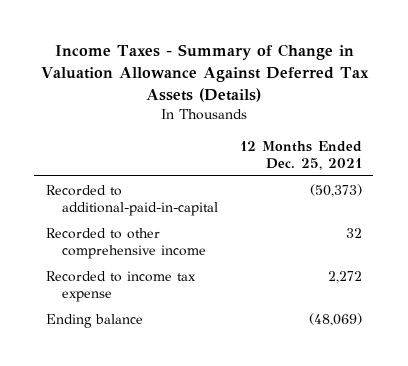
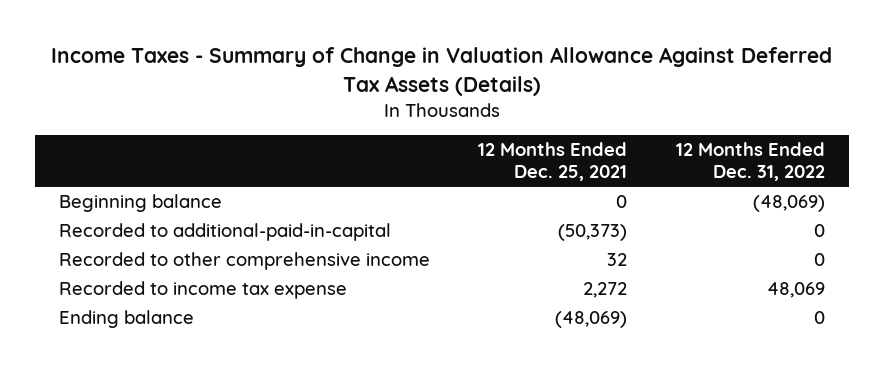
- | 12 Months Ended Dec. 25, 2021
+ | 12 Months Ended Dec. 25, 2021 | 12 Months Ended Dec. 31, 2022
+ Beginning balance | 0 | (48,069)

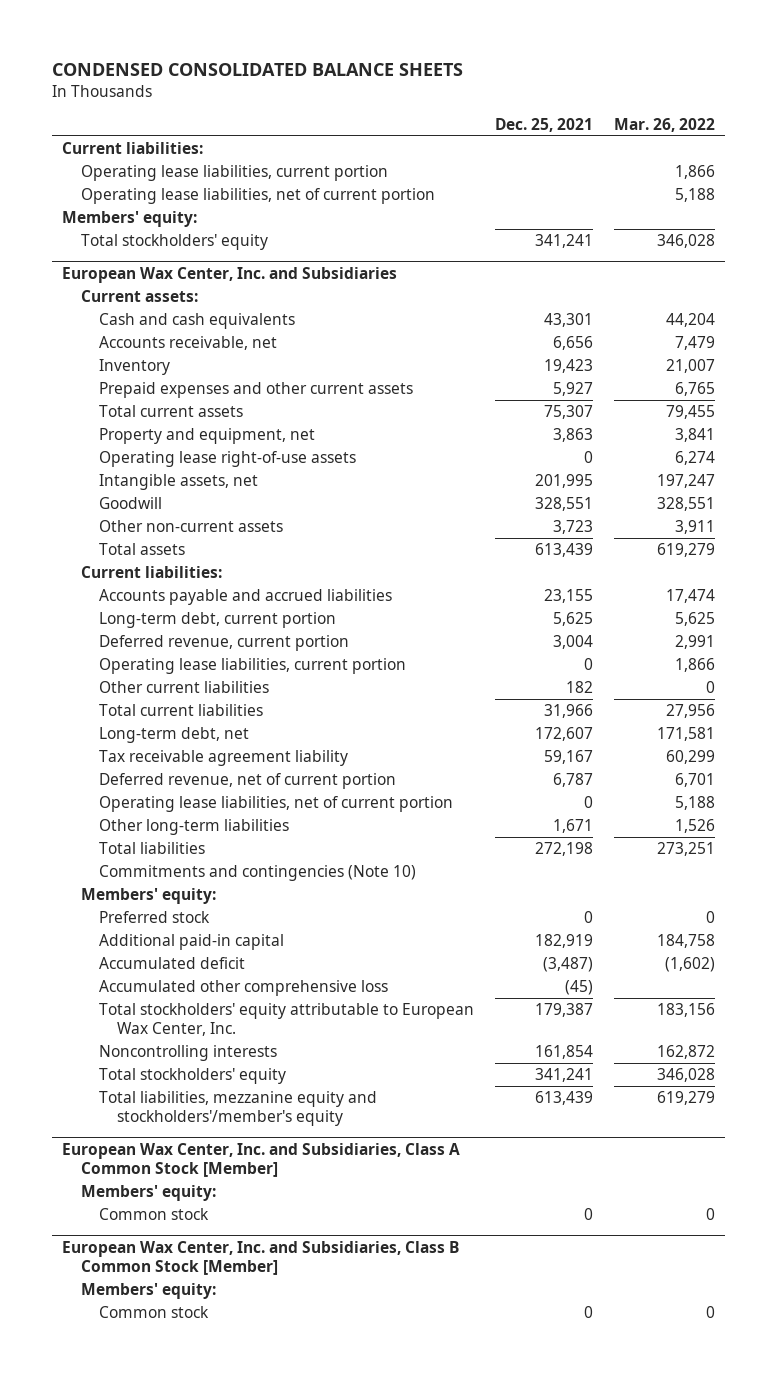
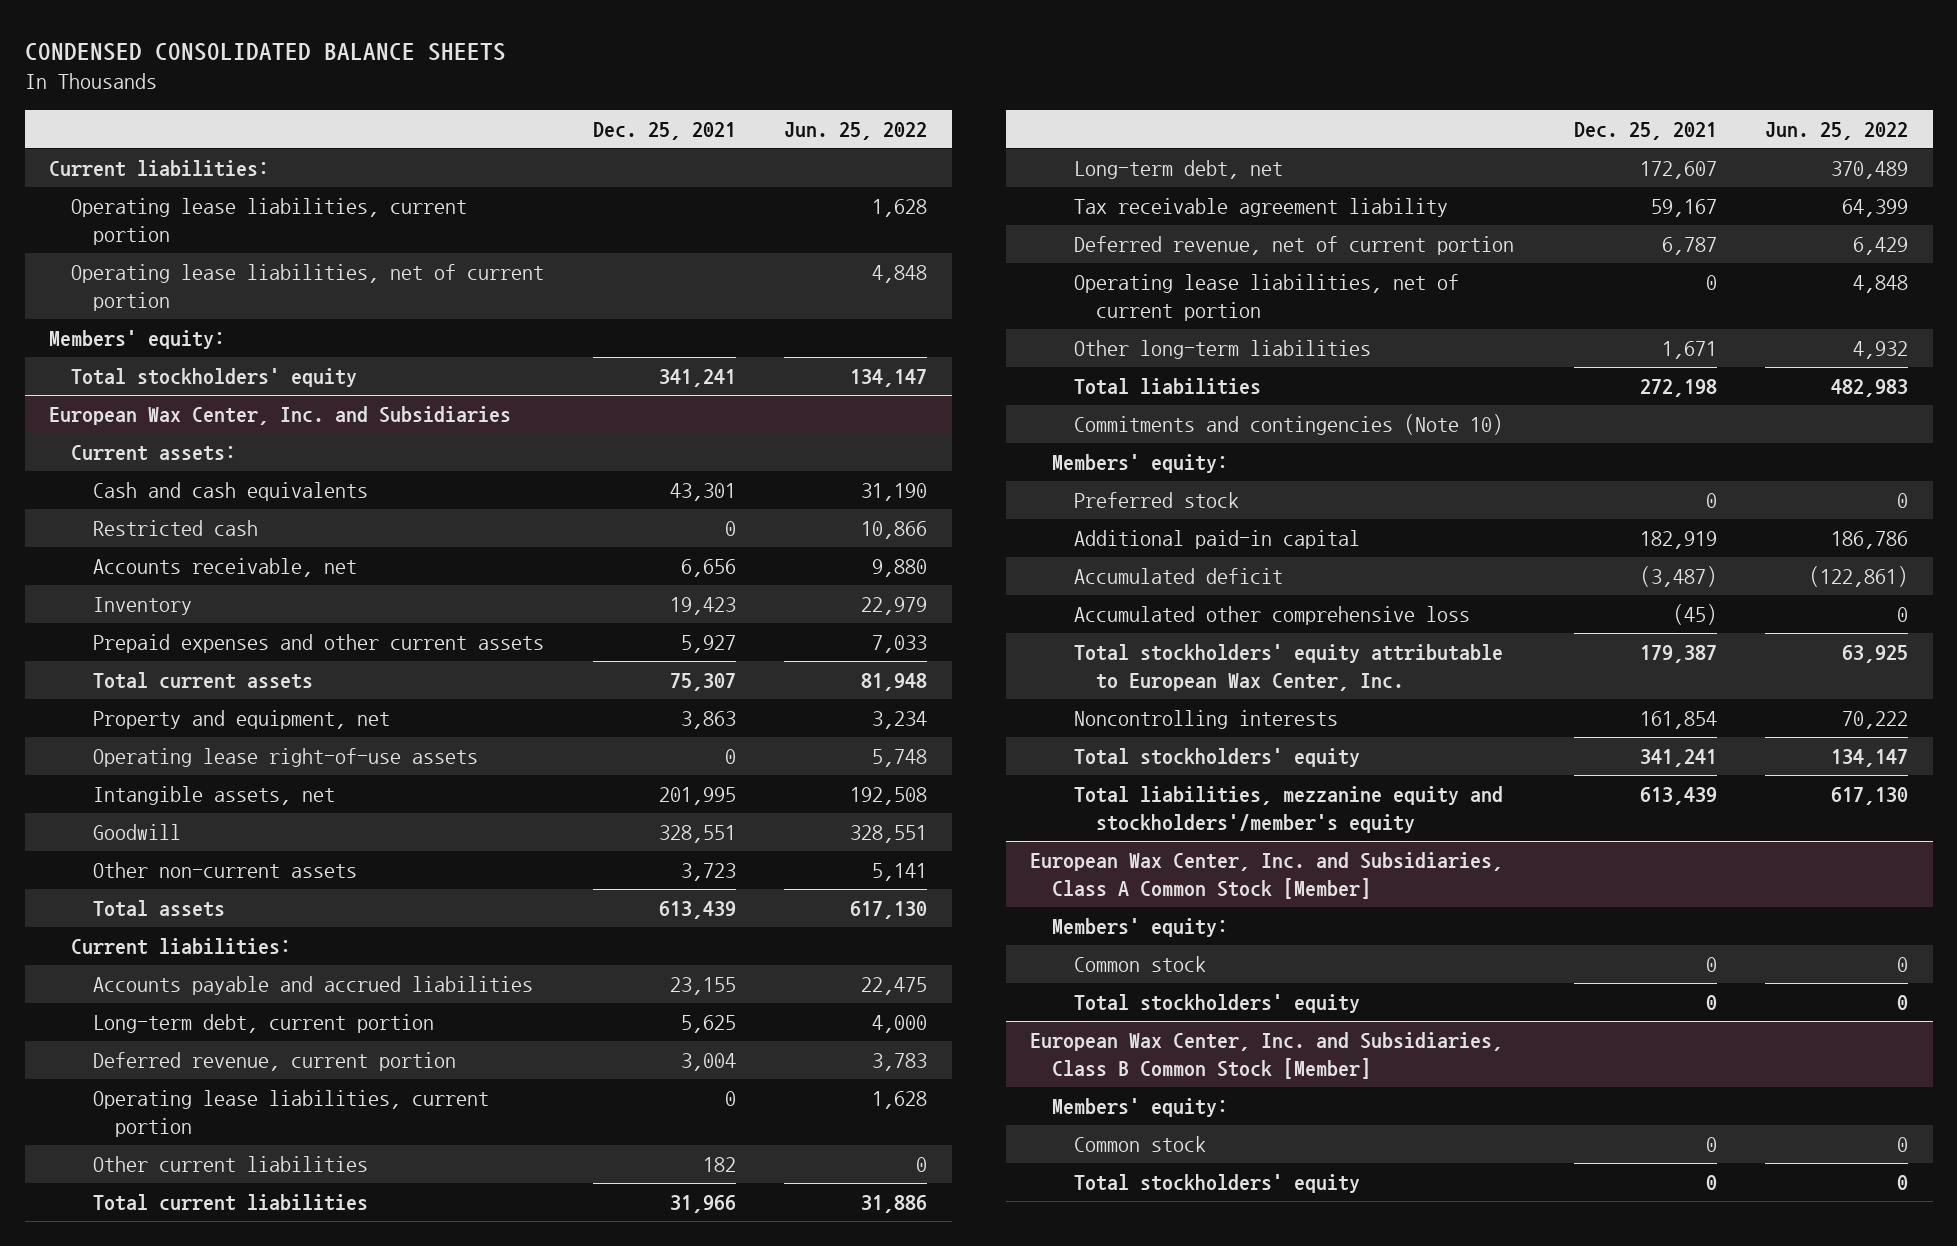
- | Dec. 25, 2021 | Mar. 26, 2022
+ | Dec. 25, 2021 | Jun. 25, 2022
@ European Wax Center, Inc. and Subsidiaries
+ Restricted cash | 0 | 10,866
@ European Wax Center, Inc. and Subsidiaries, Class A Common Stock [Member]
+ Total stockholders' equity | 0 | 0
@ European Wax Center, Inc. and Subsidiaries, Class B Common Stock [Member]
+ Total stockholders' equity | 0 | 0

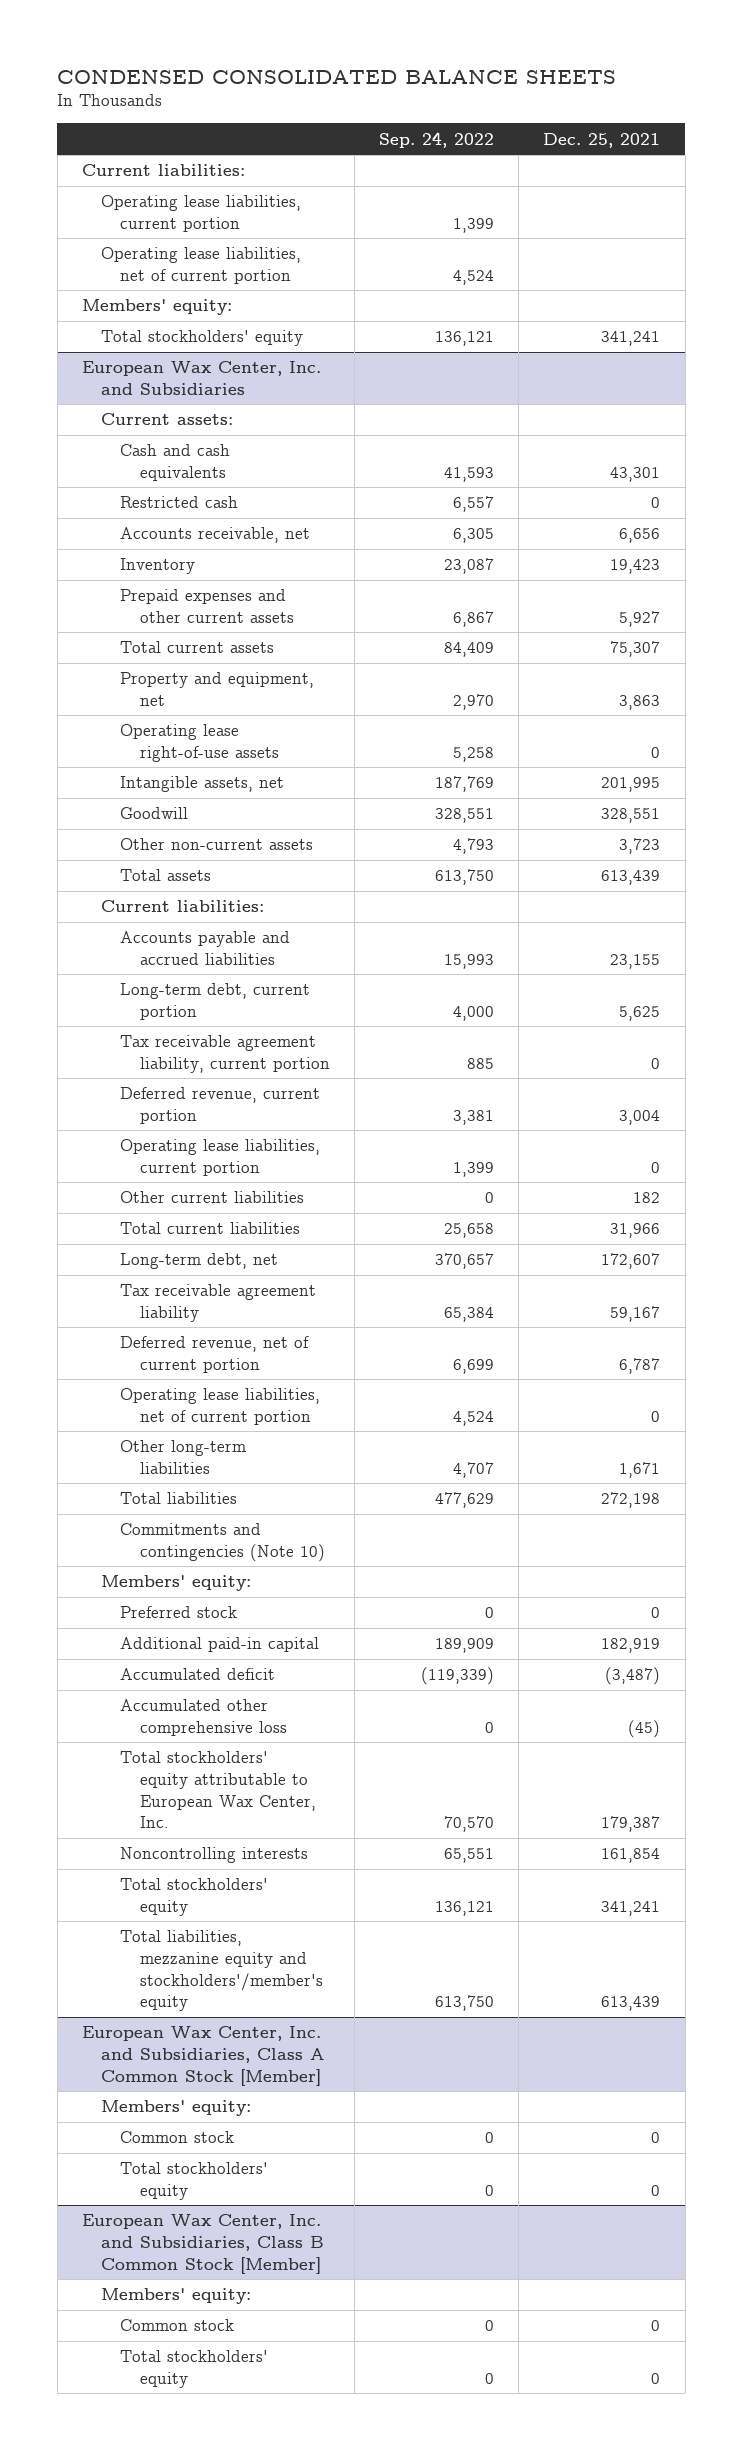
- | Dec. 25, 2021 | Jun. 25, 2022
+ | Sep. 24, 2022 | Dec. 25, 2021
@ European Wax Center, Inc. and Subsidiaries
+ Tax receivable agreement liability, current portion | 885 | 0

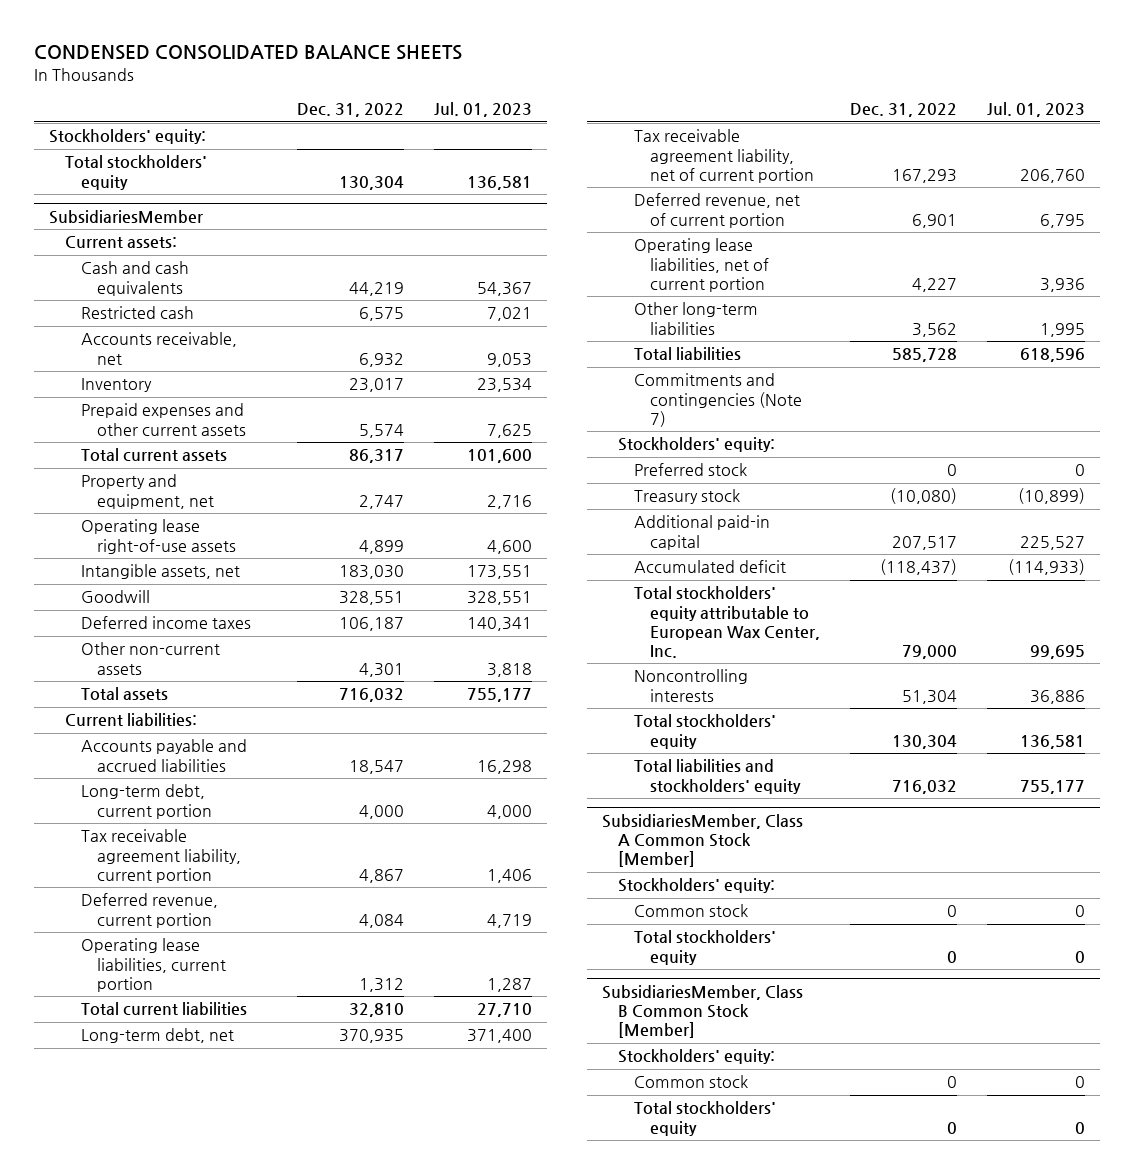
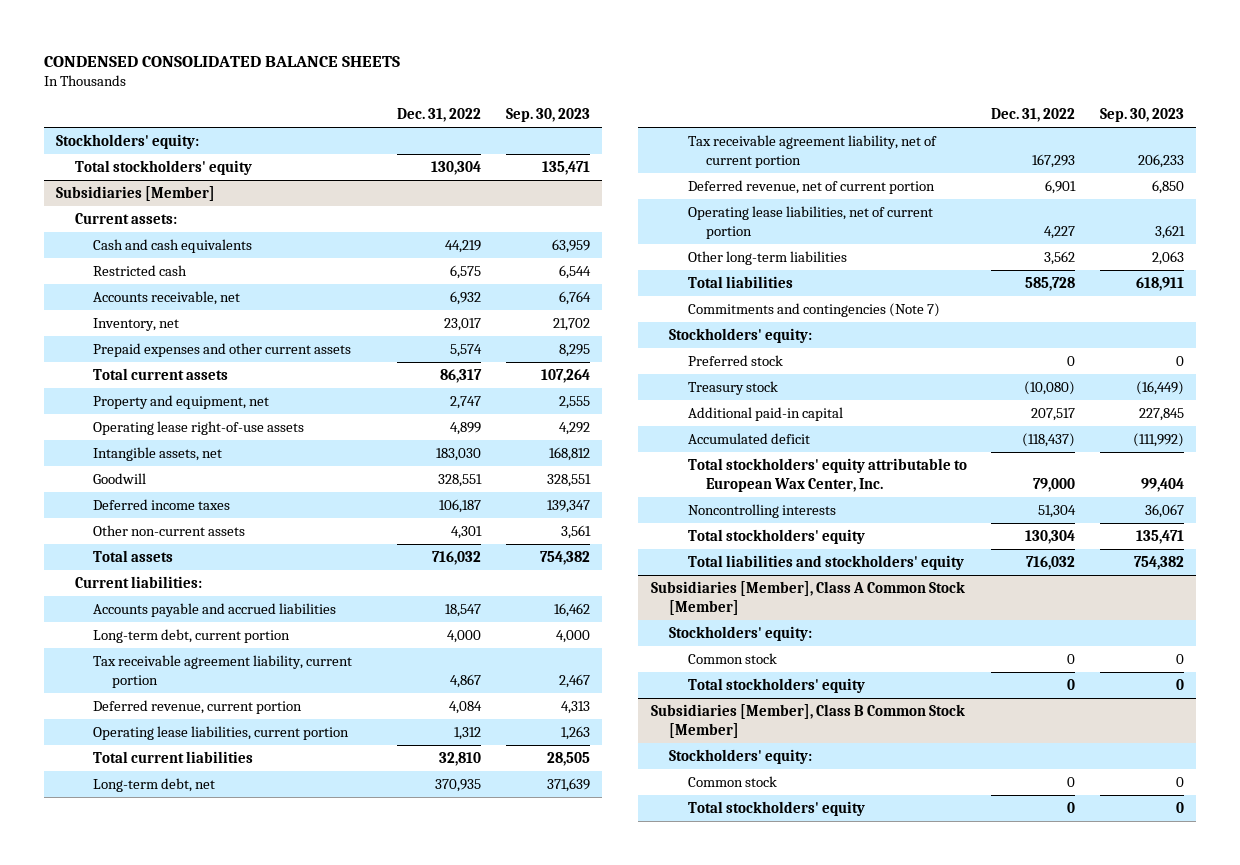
- | Dec. 31, 2022 | Jul. 01, 2023
+ | Dec. 31, 2022 | Sep. 30, 2023
- SubsidiariesMember
+ Subsidiaries [Member]
- Inventory | 23,017 | 23,534
+ Inventory, net | 23,017 | 21,702
- SubsidiariesMember, Class A Common Stock [Member]
+ Subsidiaries [Member], Class A Common Stock [Member]
- SubsidiariesMember, Class B Common Stock [Member]
+ Subsidiaries [Member], Class B Common Stock [Member]

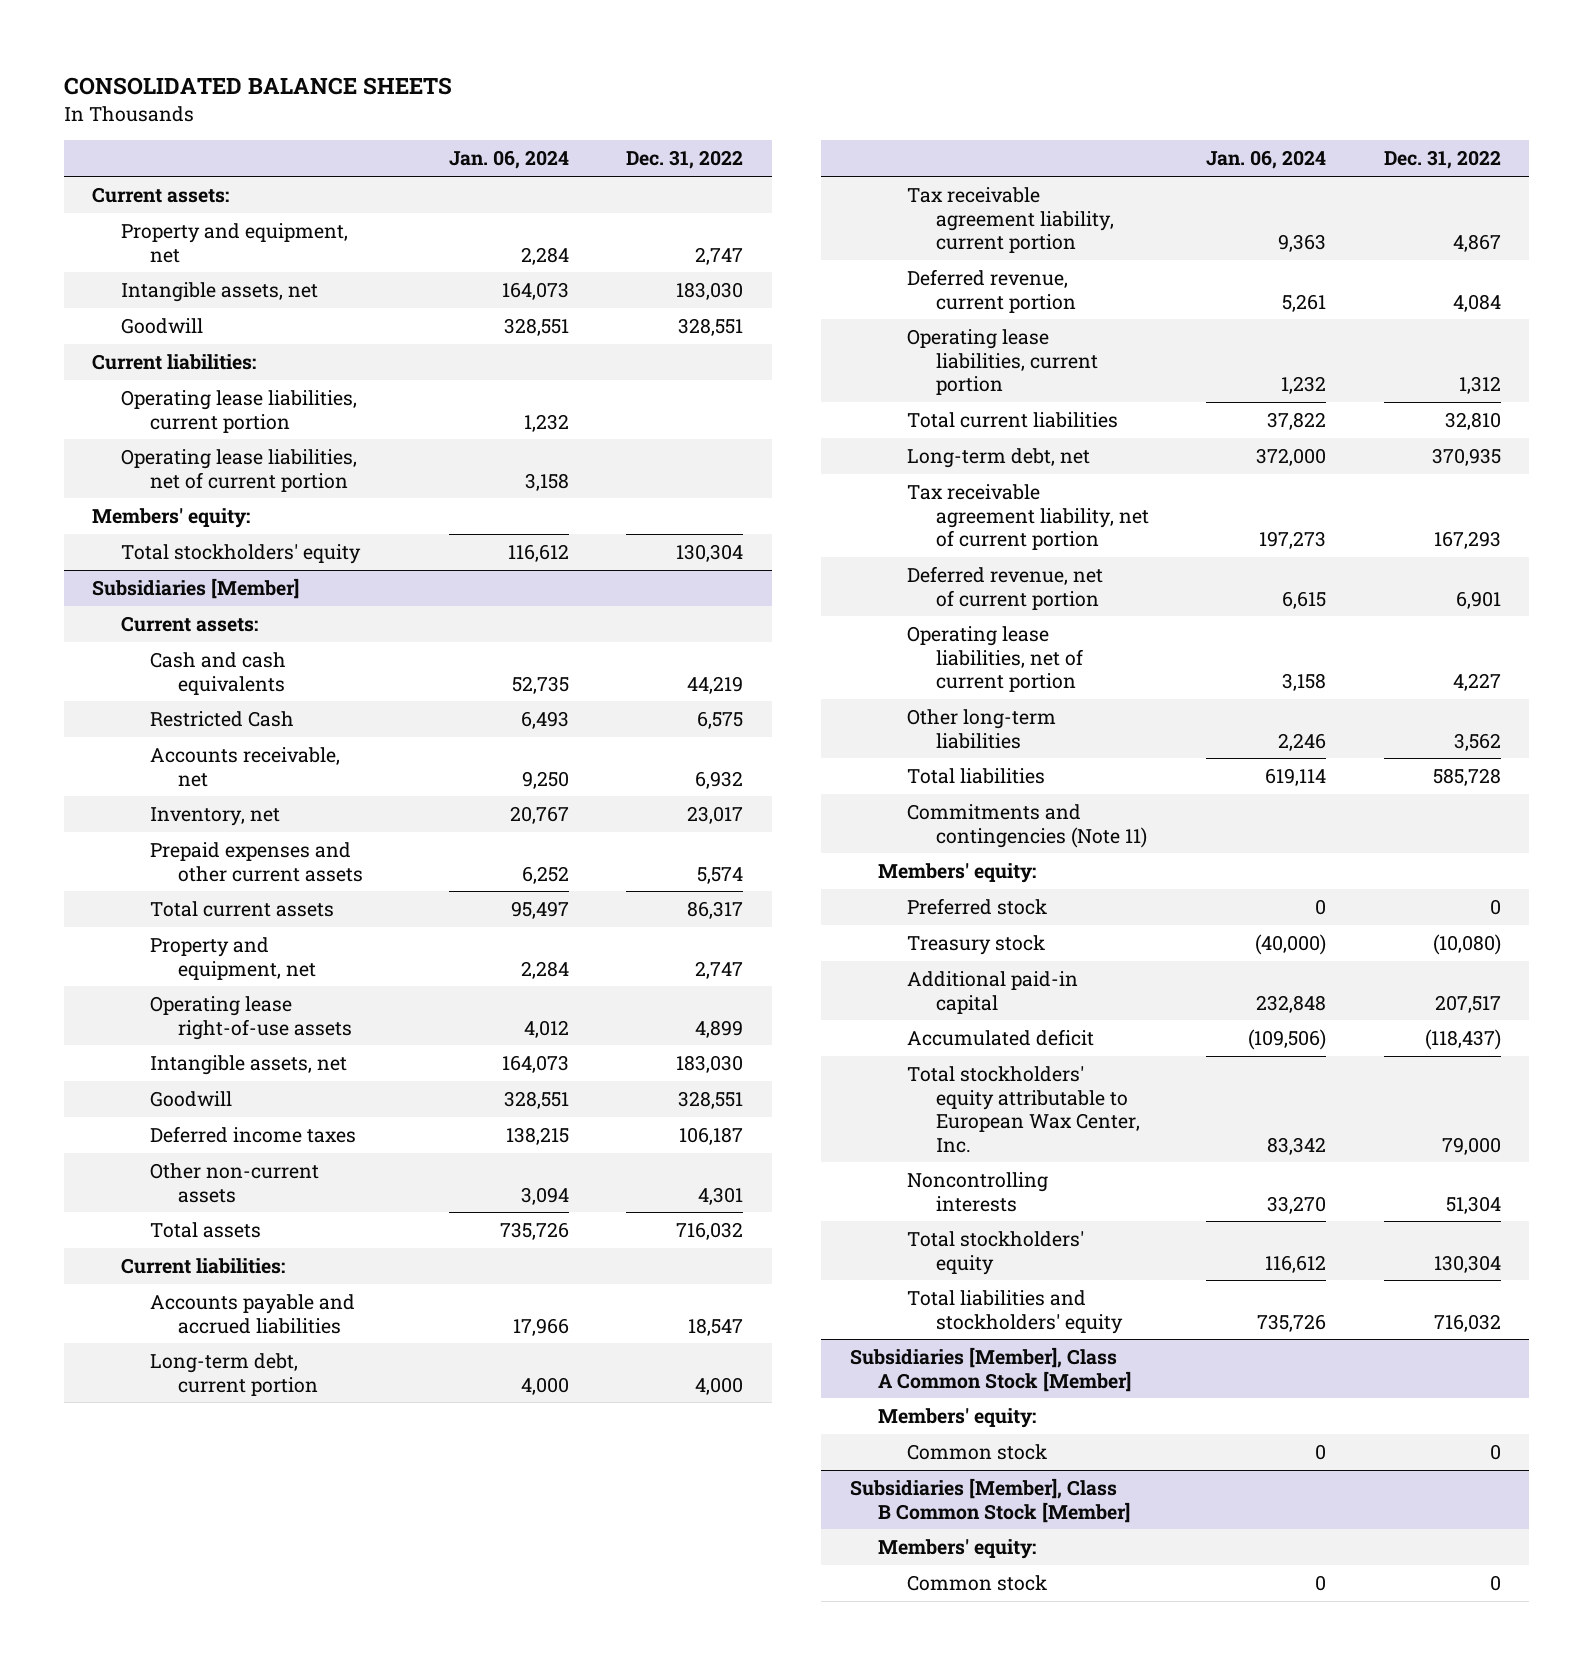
- CONDENSED CONSOLIDATED BALANCE SHEETS
+ CONSOLIDATED BALANCE SHEETS
- | Dec. 31, 2022 | Sep. 30, 2023
+ | Jan. 06, 2024 | Dec. 31, 2022
- Stockholders' equity:
+ Current assets:
+ Property and equipment, net | 2,284 | 2,747
+ Intangible assets, net | 164,073 | 183,030
+ Goodwill | 328,551 | 328,551
+ Current liabilities:
+ Operating lease liabilities, current portion | 1,232 |
+ Operating lease liabilities, net of current portion | 3,158 |
+ Members' equity:
@ Subsidiaries [Member]
- Restricted cash | 6,575 | 6,544
+ Restricted Cash | 6,493 | 6,575
- Commitments and contingencies (Note 7)
- Stockholders' equity:
+ Commitments and contingencies (Note 11)
+ Members' equity:
@ Subsidiaries [Member], Class A Common Stock [Member]
- Stockholders' equity:
+ Members' equity:
- Total stockholders' equity | 0 | 0
@ Subsidiaries [Member], Class B Common Stock [Member]
- Stockholders' equity:
+ Members' equity:
- Total stockholders' equity | 0 | 0

